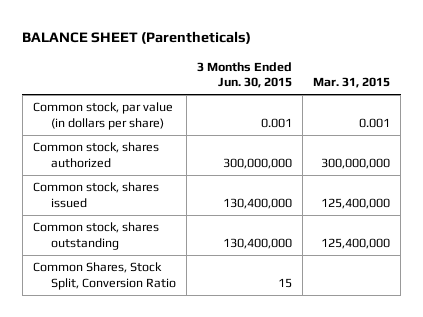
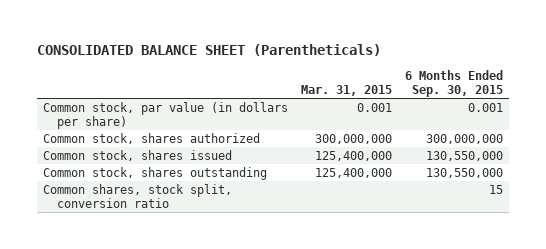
- BALANCE SHEET (Parentheticals)
+ CONSOLIDATED BALANCE SHEET (Parentheticals)
- | 3 Months Ended Jun. 30, 2015 | Mar. 31, 2015
+ | Mar. 31, 2015 | 6 Months Ended Sep. 30, 2015
- Common Shares, Stock Split, Conversion Ratio | 15 |
+ Common shares, stock split, conversion ratio | | 15

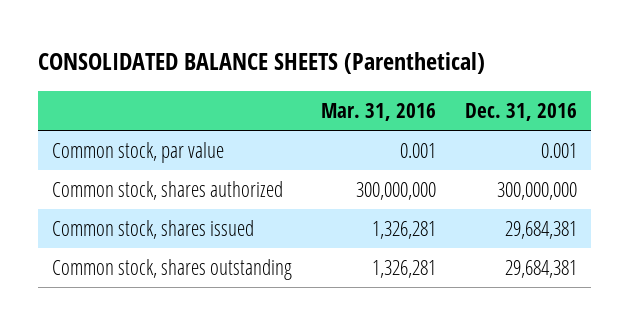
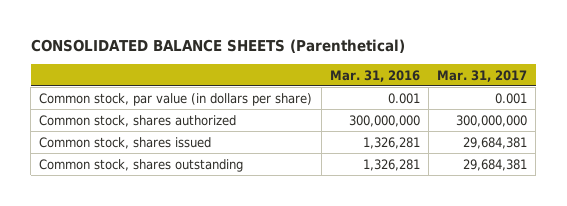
- | Mar. 31, 2016 | Dec. 31, 2016
+ | Mar. 31, 2016 | Mar. 31, 2017
- Common stock, par value | 0.001 | 0.001
+ Common stock, par value (in dollars per share) | 0.001 | 0.001

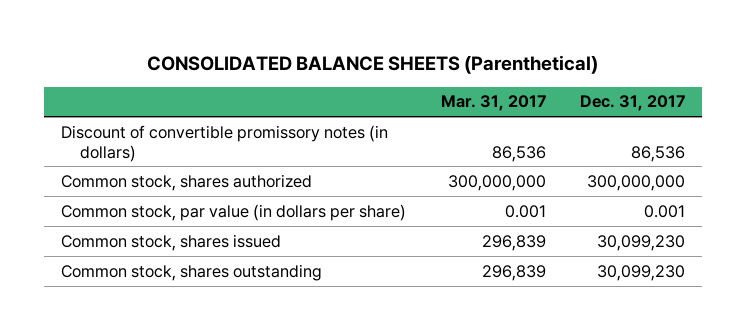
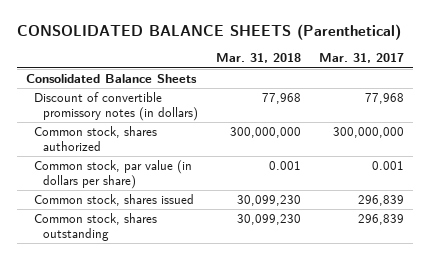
- | Mar. 31, 2017 | Dec. 31, 2017
+ | Mar. 31, 2018 | Mar. 31, 2017
- Discount of convertible promissory notes (in dollars) | 86,536 | 86,536
+ Consolidated Balance Sheets
+ Discount of convertible promissory notes (in dollars) | 77,968 | 77,968

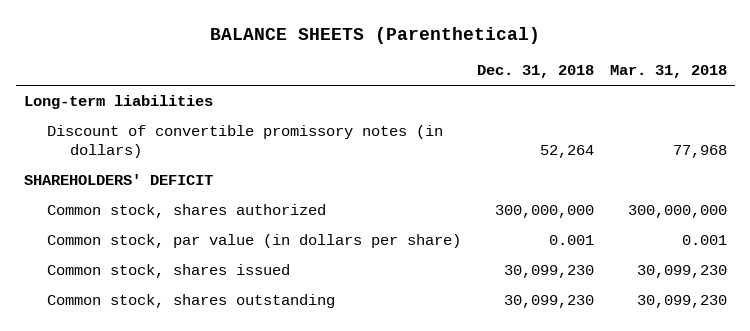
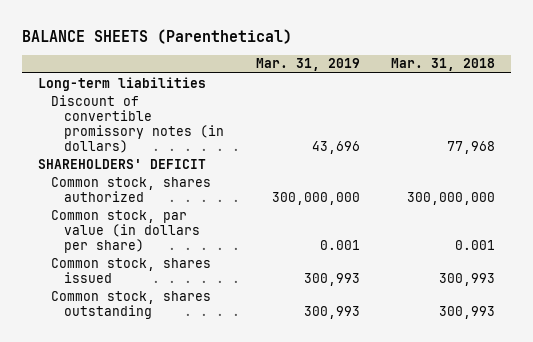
- | Dec. 31, 2018 | Mar. 31, 2018
+ | Mar. 31, 2019 | Mar. 31, 2018
- Common stock, shares issued | 30,099,230 | 30,099,230
- Common stock, shares outstanding | 30,099,230 | 30,099,230
+ Common stock, shares issued | 300,993 | 300,993
+ Common stock, shares outstanding | 300,993 | 300,993

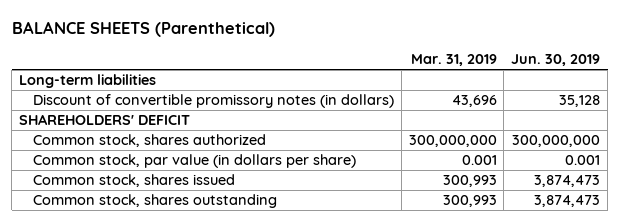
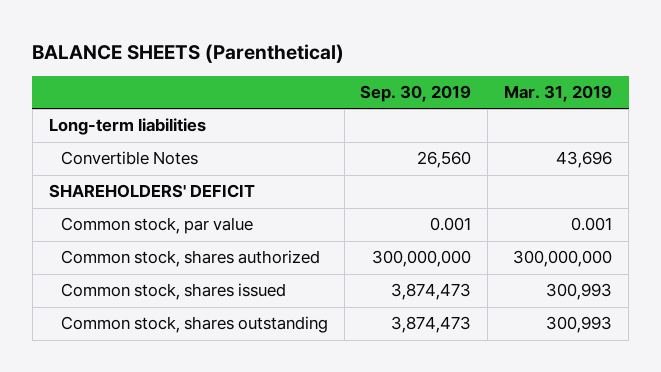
- | Mar. 31, 2019 | Jun. 30, 2019
+ | Sep. 30, 2019 | Mar. 31, 2019
- Discount of convertible promissory notes (in dollars) | 43,696 | 35,128
+ Convertible Notes | 26,560 | 43,696
+ Common stock, par value | 0.001 | 0.001
- Common stock, par value (in dollars per share) | 0.001 | 0.001

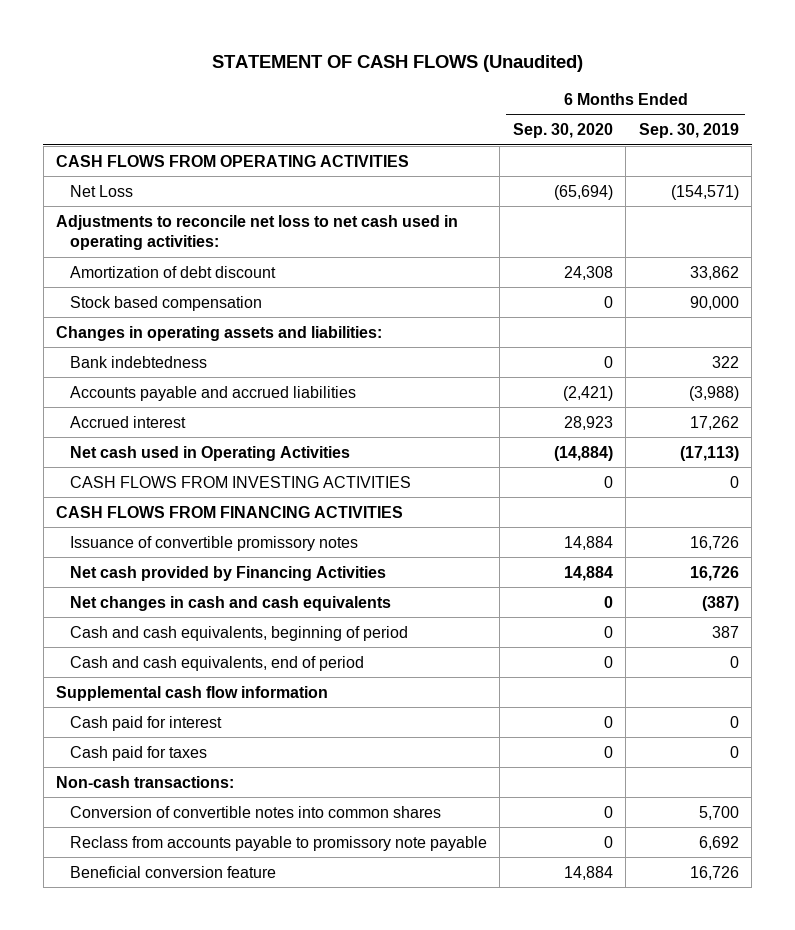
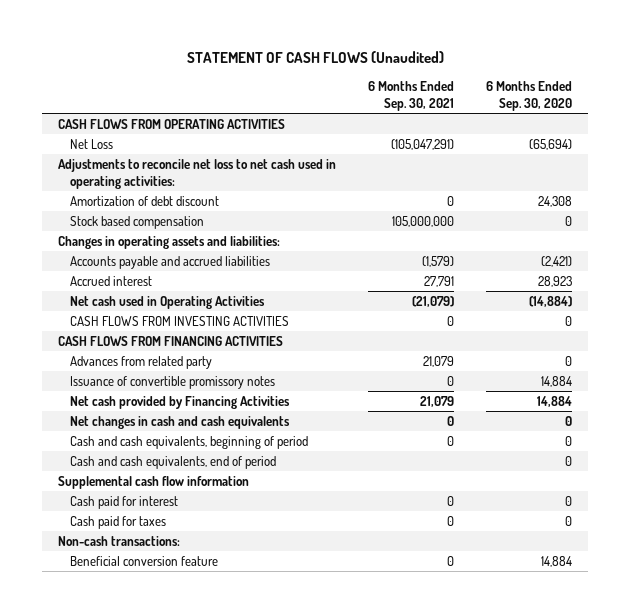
- | 6 Months Ended Sep. 30, 2020 | 6 Months Ended Sep. 30, 2019
+ | 6 Months Ended Sep. 30, 2021 | 6 Months Ended Sep. 30, 2020
- Bank indebtedness | 0 | 322
+ Advances from related party | 21,079 | 0
- Conversion of convertible notes into common shares | 0 | 5,700
- Reclass from accounts payable to promissory note payable | 0 | 6,692

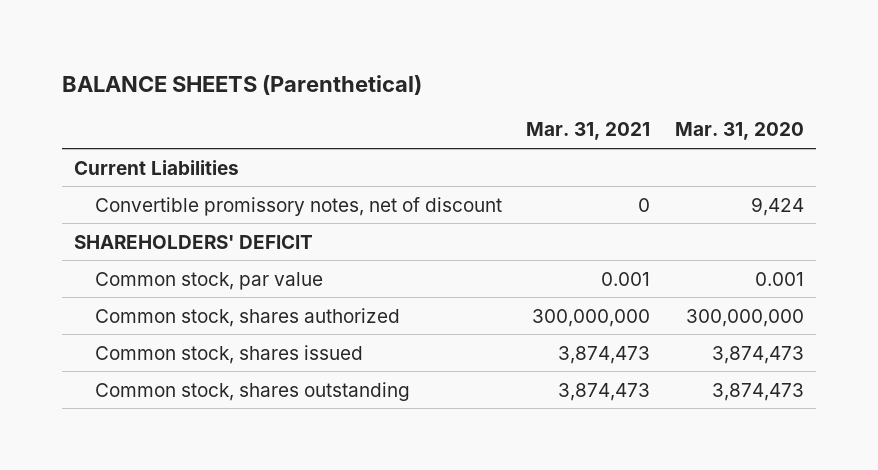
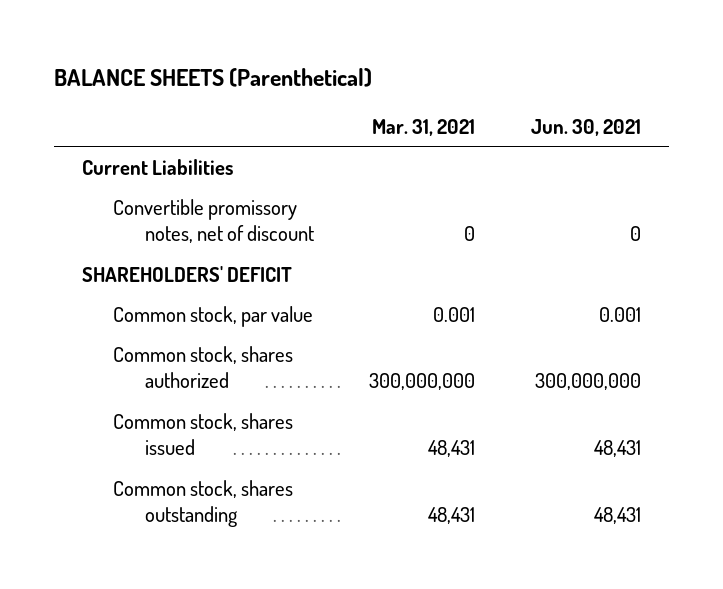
- | Mar. 31, 2021 | Mar. 31, 2020
+ | Mar. 31, 2021 | Jun. 30, 2021
- Common stock, shares issued | 3,874,473 | 3,874,473
- Common stock, shares outstanding | 3,874,473 | 3,874,473
+ Common stock, shares issued | 48,431 | 48,431
+ Common stock, shares outstanding | 48,431 | 48,431

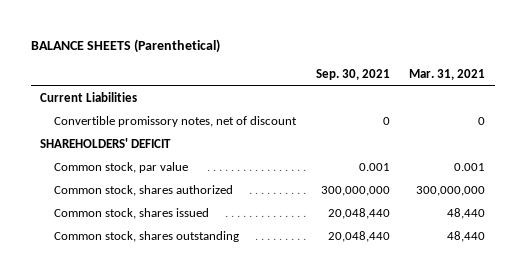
- | Mar. 31, 2021 | Jun. 30, 2021
+ | Sep. 30, 2021 | Mar. 31, 2021
- Common stock, shares issued | 48,431 | 48,431
- Common stock, shares outstanding | 48,431 | 48,431
+ Common stock, shares issued | 20,048,440 | 48,440
+ Common stock, shares outstanding | 20,048,440 | 48,440

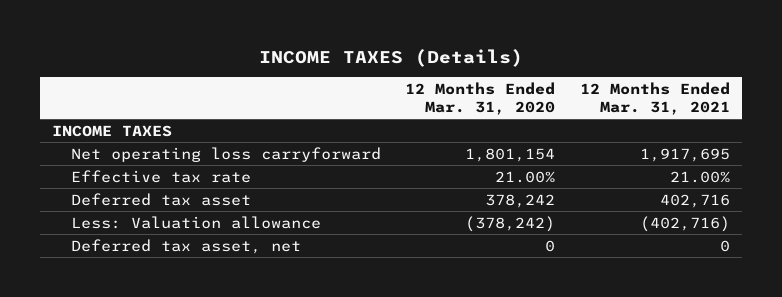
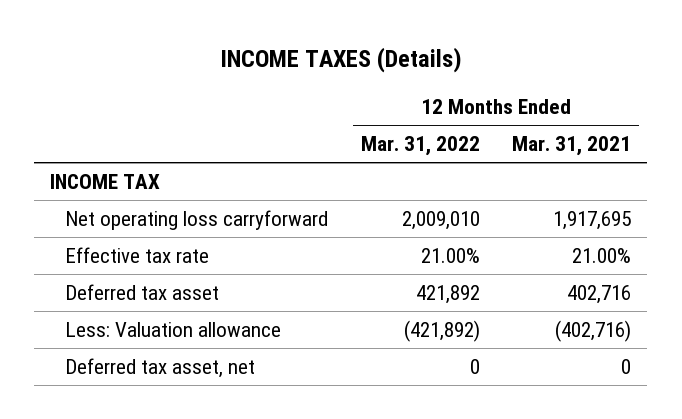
- | 12 Months Ended Mar. 31, 2020 | 12 Months Ended Mar. 31, 2021
+ | 12 Months Ended Mar. 31, 2022 | 12 Months Ended Mar. 31, 2021
- INCOME TAXES
+ INCOME TAX

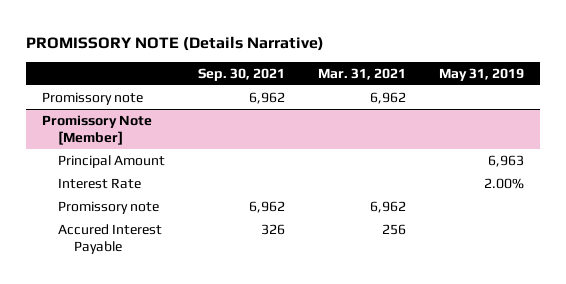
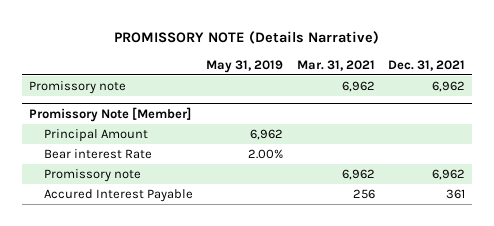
- | Sep. 30, 2021 | Mar. 31, 2021 | May 31, 2019
+ | May 31, 2019 | Mar. 31, 2021 | Dec. 31, 2021
@ Promissory Note [Member]
- Principal Amount | | | 6,963
- Interest Rate | | | 2.00%
+ Principal Amount | 6,962 | |
+ Bear interest Rate | 2.00% | |

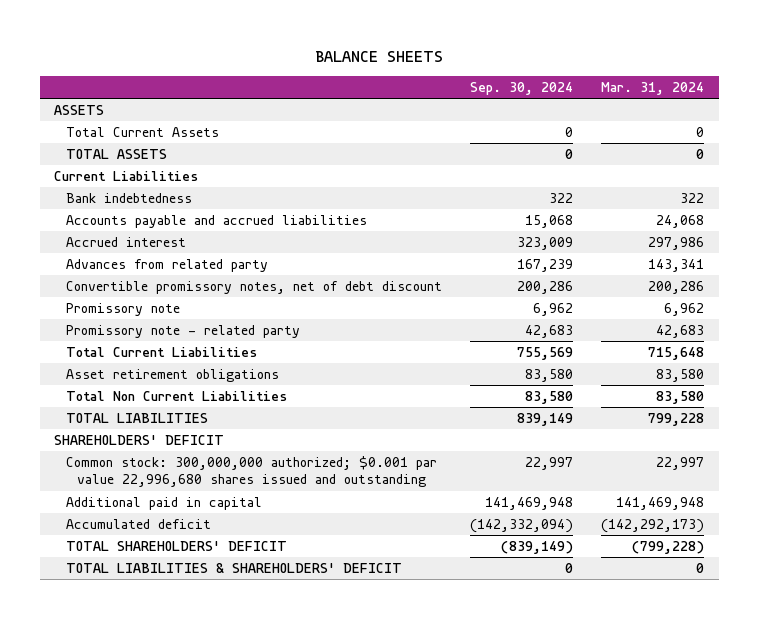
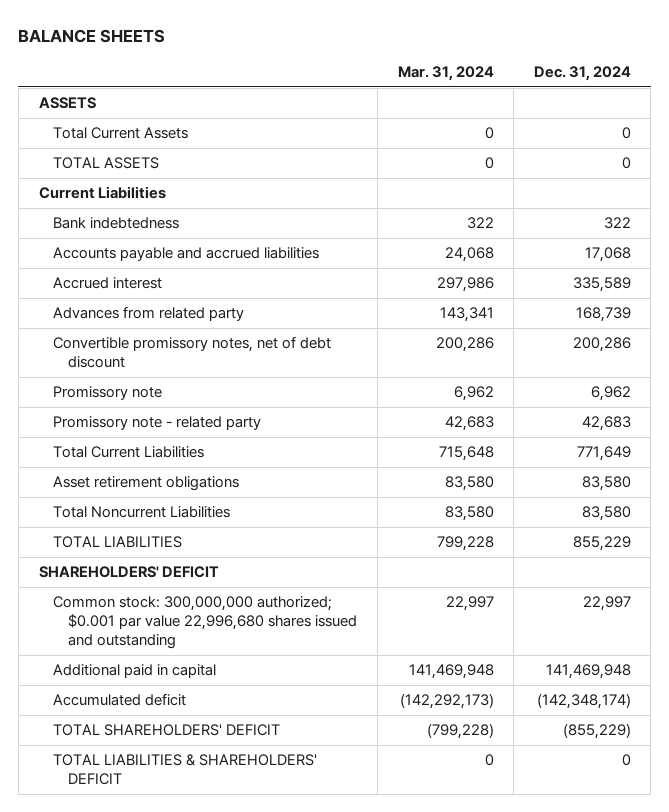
- | Sep. 30, 2024 | Mar. 31, 2024
+ | Mar. 31, 2024 | Dec. 31, 2024
- Total Non Current Liabilities | 83,580 | 83,580
+ Total Noncurrent Liabilities | 83,580 | 83,580

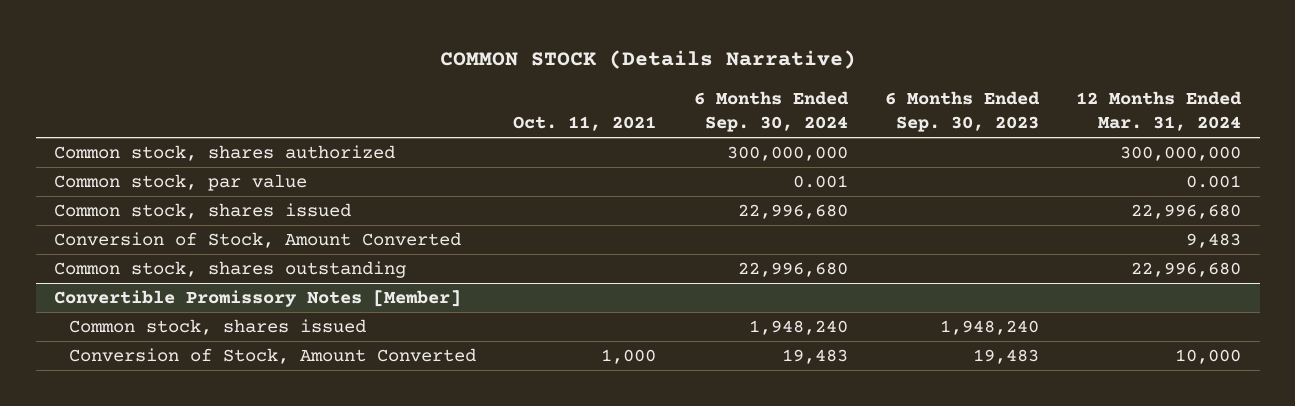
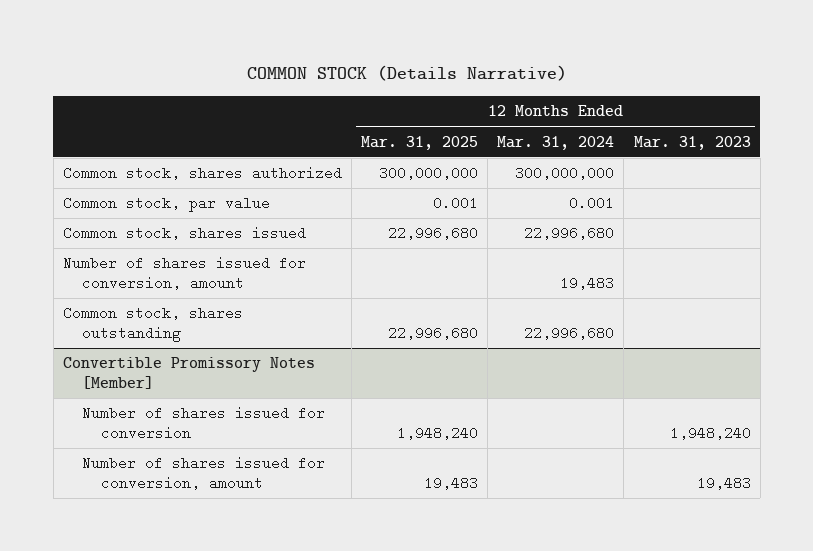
- | Oct. 11, 2021 | 6 Months Ended Sep. 30, 2024 | 6 Months Ended Sep. 30, 2023 | 12 Months Ended Mar. 31, 2024
+ | 12 Months Ended Mar. 31, 2025 | 12 Months Ended Mar. 31, 2024 | 12 Months Ended Mar. 31, 2023
- Conversion of Stock, Amount Converted | | | | 9,483
+ Number of shares issued for conversion, amount | | 19,483 |
@ Convertible Promissory Notes [Member]
- Common stock, shares issued | | 1,948,240 | 1,948,240 |
- Conversion of Stock, Amount Converted | 1,000 | 19,483 | 19,483 | 10,000
+ Number of shares issued for conversion | 1,948,240 | | 1,948,240
+ Number of shares issued for conversion, amount | 19,483 | | 19,483

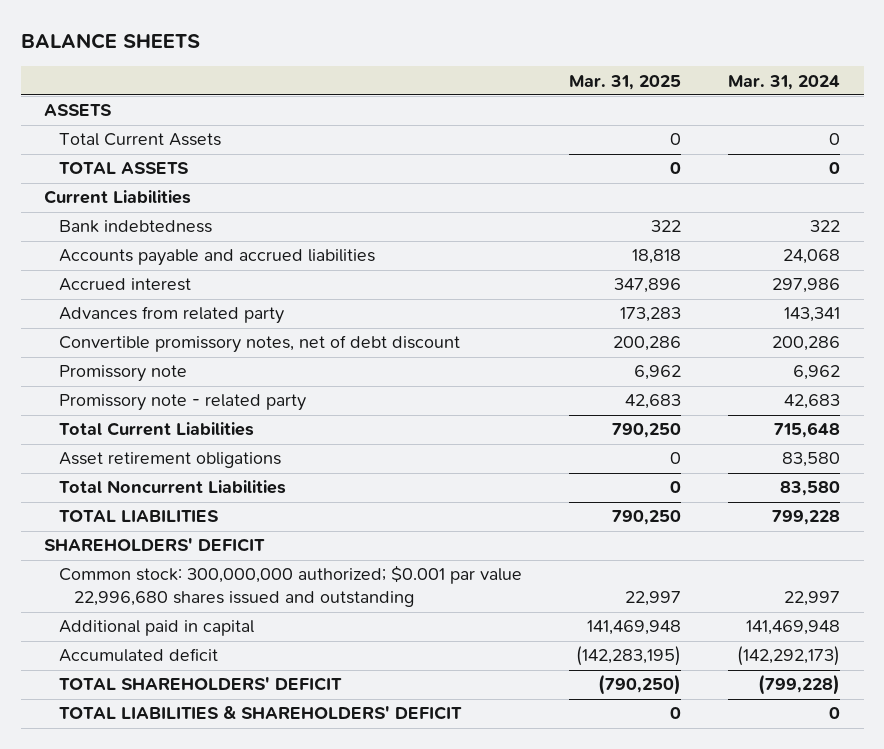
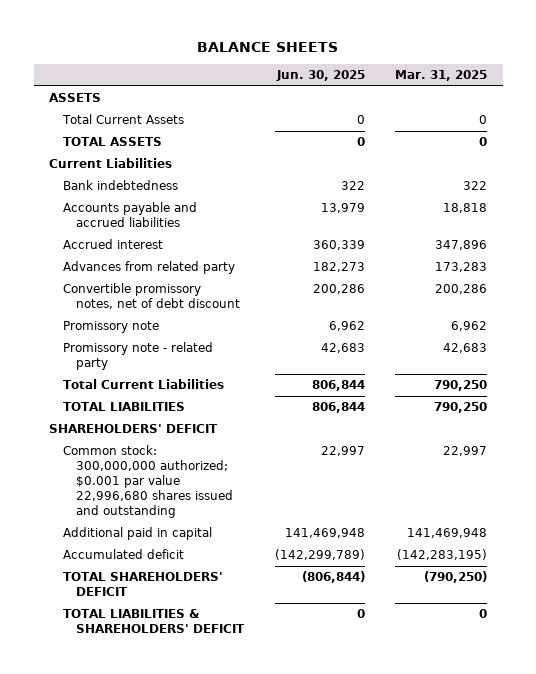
- | Mar. 31, 2025 | Mar. 31, 2024
+ | Jun. 30, 2025 | Mar. 31, 2025
- Asset retirement obligations | 0 | 83,580
- Total Noncurrent Liabilities | 0 | 83,580

